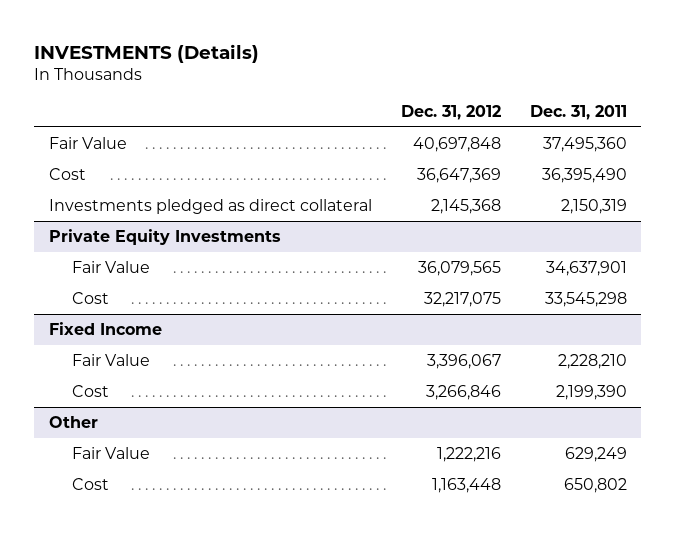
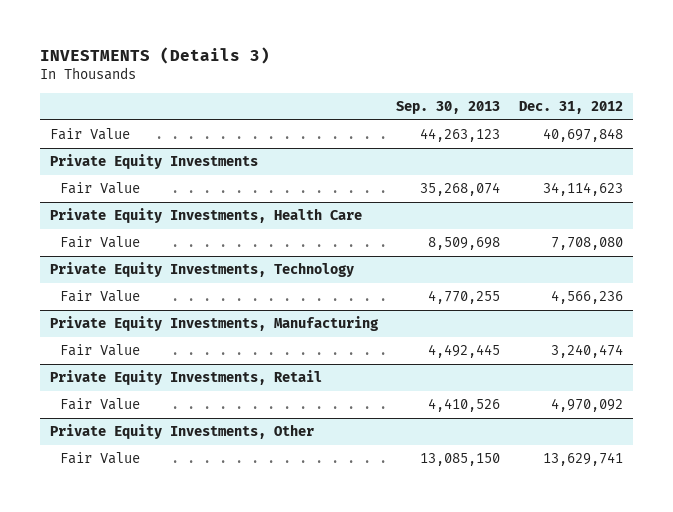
- INVESTMENTS (Details)
+ INVESTMENTS (Details 3)
- | Dec. 31, 2012 | Dec. 31, 2011
+ | Sep. 30, 2013 | Dec. 31, 2012
- Cost | 36,647,369 | 36,395,490
- Investments pledged as direct collateral | 2,145,368 | 2,150,319
@ Private Equity Investments
- Fair Value | 36,079,565 | 34,637,901
- Cost | 32,217,075 | 33,545,298
- Fixed Income
- Fair Value | 3,396,067 | 2,228,210
- Cost | 3,266,846 | 2,199,390
- Other
- Fair Value | 1,222,216 | 629,249
- Cost | 1,163,448 | 650,802
@ Private Equity Investments
+ Fair Value | 35,268,074 | 34,114,623
+ Private Equity Investments, Health Care
+ Fair Value | 8,509,698 | 7,708,080
+ Private Equity Investments, Technology
+ Fair Value | 4,770,255 | 4,566,236
+ Private Equity Investments, Manufacturing
+ Fair Value | 4,492,445 | 3,240,474
+ Private Equity Investments, Retail
+ Fair Value | 4,410,526 | 4,970,092
+ Private Equity Investments, Other
+ Fair Value | 13,085,150 | 13,629,741

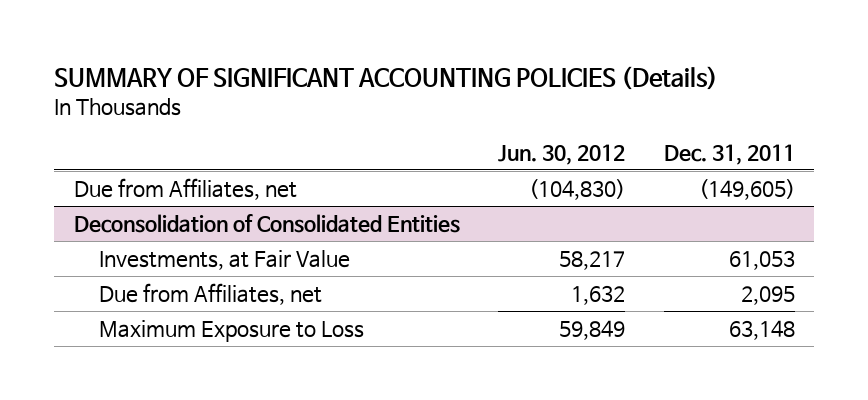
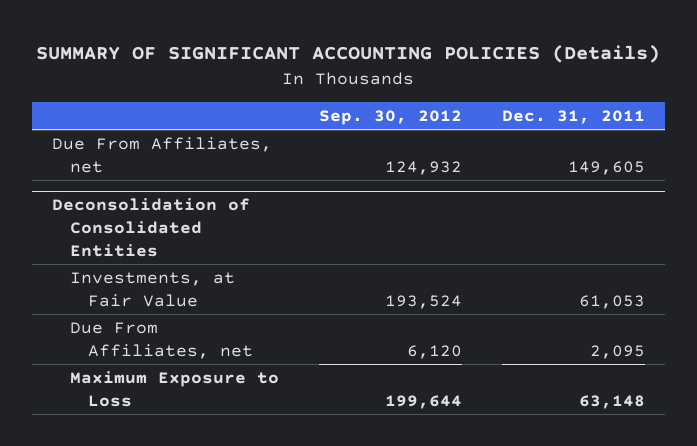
- | Jun. 30, 2012 | Dec. 31, 2011
+ | Sep. 30, 2012 | Dec. 31, 2011
- Due from Affiliates, net | (104,830) | (149,605)
+ Due From Affiliates, net | 124,932 | 149,605
@ Deconsolidation of Consolidated Entities
- Due from Affiliates, net | 1,632 | 2,095
+ Due From Affiliates, net | 6,120 | 2,095

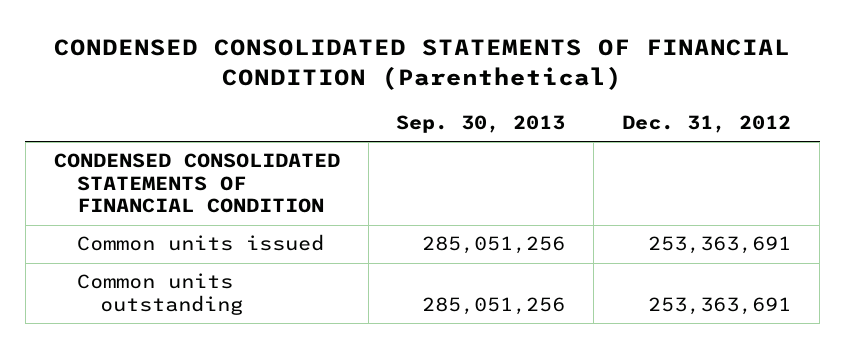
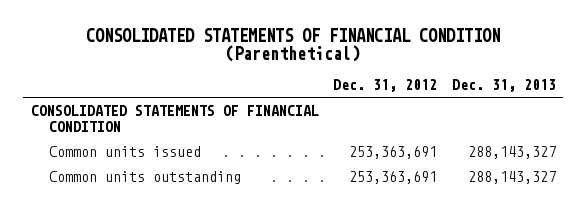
- CONDENSED CONSOLIDATED STATEMENTS OF FINANCIAL CONDITION (Parenthetical)
+ CONSOLIDATED STATEMENTS OF FINANCIAL CONDITION (Parenthetical)
- | Sep. 30, 2013 | Dec. 31, 2012
+ | Dec. 31, 2012 | Dec. 31, 2013
- CONDENSED CONSOLIDATED STATEMENTS OF FINANCIAL CONDITION
+ CONSOLIDATED STATEMENTS OF FINANCIAL CONDITION

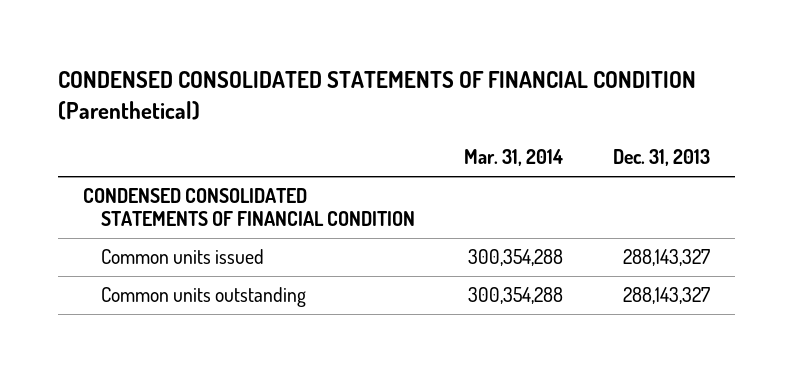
- CONSOLIDATED STATEMENTS OF FINANCIAL CONDITION (Parenthetical)
+ CONDENSED CONSOLIDATED STATEMENTS OF FINANCIAL CONDITION (Parenthetical)
- | Dec. 31, 2012 | Dec. 31, 2013
+ | Mar. 31, 2014 | Dec. 31, 2013
- CONSOLIDATED STATEMENTS OF FINANCIAL CONDITION
+ CONDENSED CONSOLIDATED STATEMENTS OF FINANCIAL CONDITION

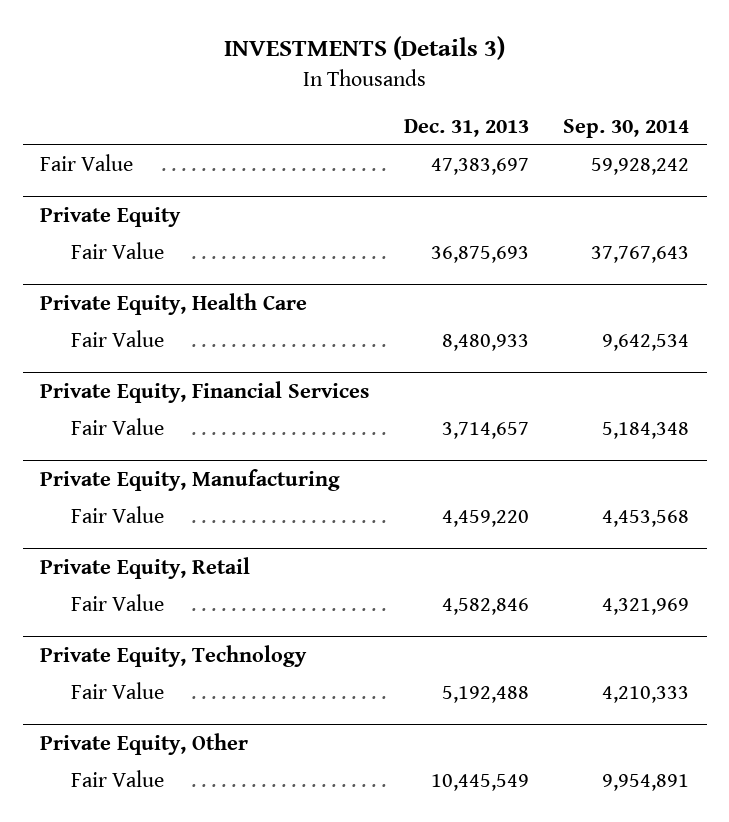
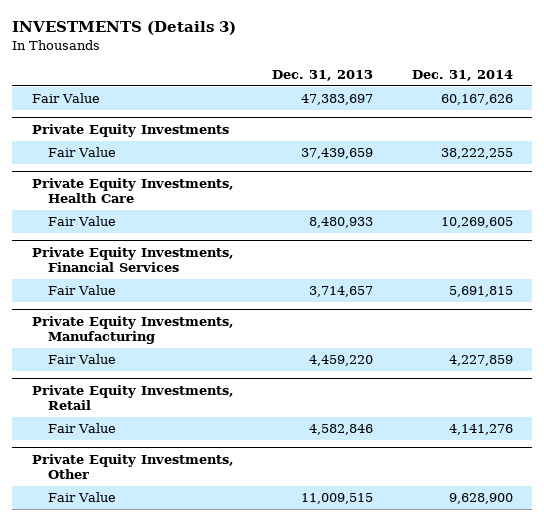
- | Dec. 31, 2013 | Sep. 30, 2014
+ | Dec. 31, 2013 | Dec. 31, 2014
- Private Equity
- Fair Value | 36,875,693 | 37,767,643
- Private Equity, Health Care
+ Private Equity Investments
+ Fair Value | 37,439,659 | 38,222,255
+ Private Equity Investments, Health Care
- Private Equity, Financial Services
+ Private Equity Investments, Financial Services
- Private Equity, Manufacturing
+ Private Equity Investments, Manufacturing
- Private Equity, Retail
+ Private Equity Investments, Retail
- Private Equity, Technology
- Fair Value | 5,192,488 | 4,210,333
- Private Equity, Other
- Fair Value | 10,445,549 | 9,954,891
+ Private Equity Investments, Other
+ Fair Value | 11,009,515 | 9,628,900

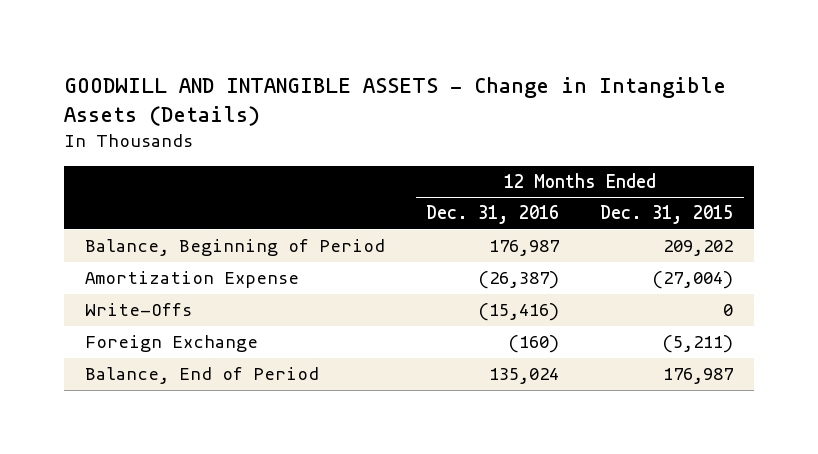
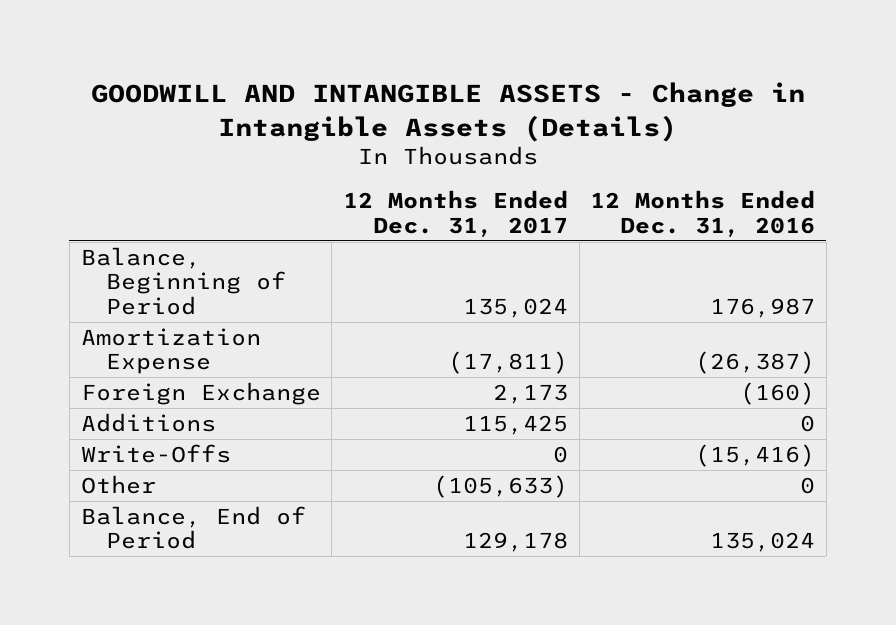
- | 12 Months Ended Dec. 31, 2016 | 12 Months Ended Dec. 31, 2015
+ | 12 Months Ended Dec. 31, 2017 | 12 Months Ended Dec. 31, 2016
+ Additions | 115,425 | 0
moved down: Write-Offs | 0 | (15,416)
+ Other | (105,633) | 0

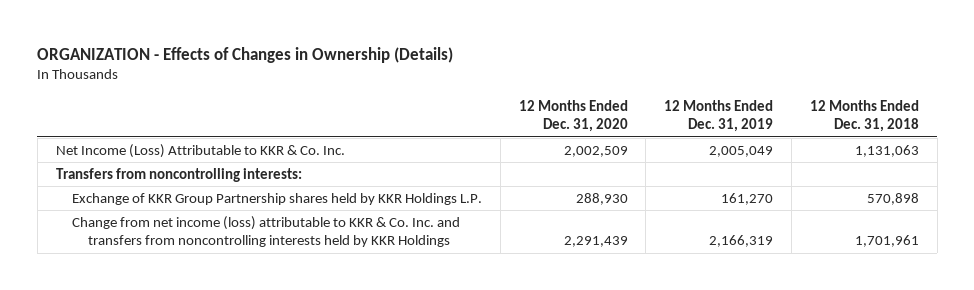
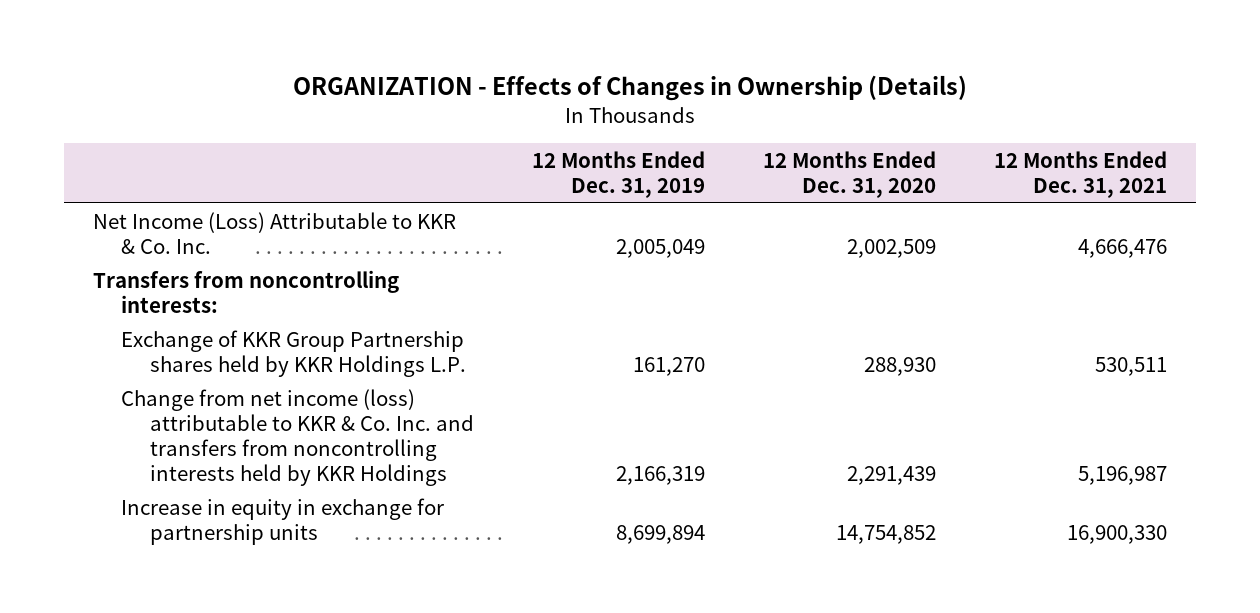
- | 12 Months Ended Dec. 31, 2020 | 12 Months Ended Dec. 31, 2019 | 12 Months Ended Dec. 31, 2018
+ | 12 Months Ended Dec. 31, 2019 | 12 Months Ended Dec. 31, 2020 | 12 Months Ended Dec. 31, 2021
+ Increase in equity in exchange for partnership units | 8,699,894 | 14,754,852 | 16,900,330

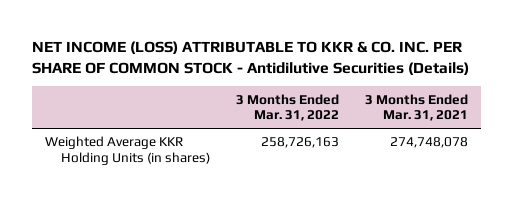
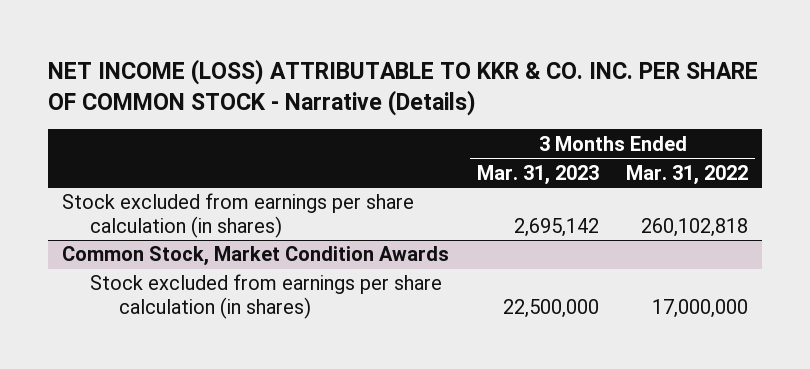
- NET INCOME (LOSS) ATTRIBUTABLE TO KKR & CO. INC. PER SHARE OF COMMON STOCK - Antidilutive Securities (Details)
+ NET INCOME (LOSS) ATTRIBUTABLE TO KKR & CO. INC. PER SHARE OF COMMON STOCK - Narrative (Details)
- | 3 Months Ended Mar. 31, 2022 | 3 Months Ended Mar. 31, 2021
+ | 3 Months Ended Mar. 31, 2023 | 3 Months Ended Mar. 31, 2022
- Weighted Average KKR Holding Units (in shares) | 258,726,163 | 274,748,078
+ Stock excluded from earnings per share calculation (in shares) | 2,695,142 | 260,102,818
+ Common Stock, Market Condition Awards
+ Stock excluded from earnings per share calculation (in shares) | 22,500,000 | 17,000,000

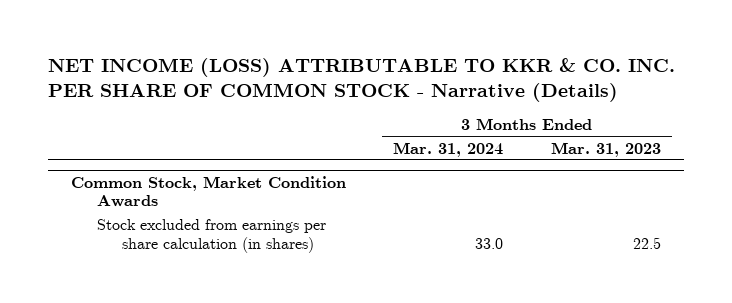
- | 3 Months Ended Mar. 31, 2023 | 3 Months Ended Mar. 31, 2022
+ | 3 Months Ended Mar. 31, 2024 | 3 Months Ended Mar. 31, 2023
- Stock excluded from earnings per share calculation (in shares) | 2,695,142 | 260,102,818
@ Common Stock, Market Condition Awards
- Stock excluded from earnings per share calculation (in shares) | 22,500,000 | 17,000,000
+ Stock excluded from earnings per share calculation (in shares) | 33.0 | 22.5

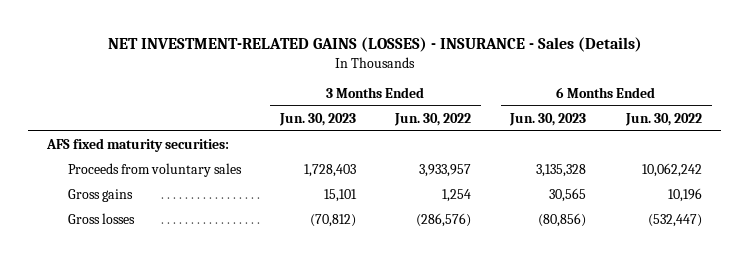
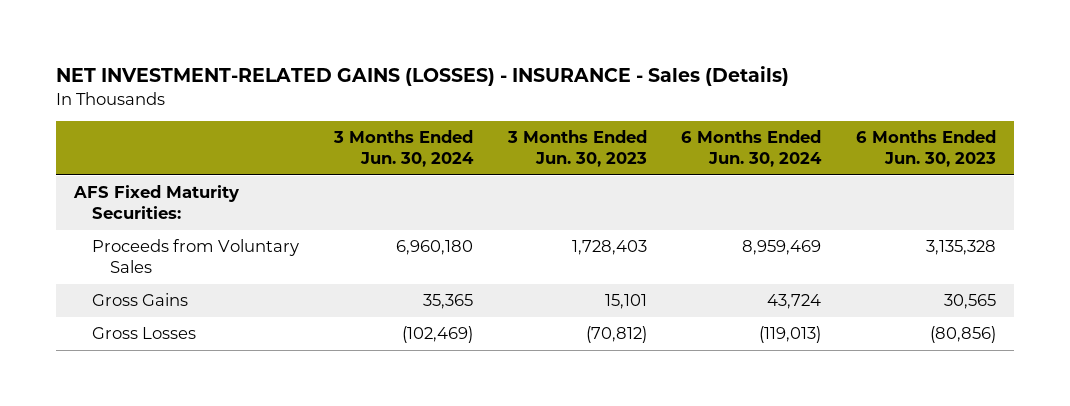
- | 3 Months Ended Jun. 30, 2023 | 3 Months Ended Jun. 30, 2022 | 6 Months Ended Jun. 30, 2023 | 6 Months Ended Jun. 30, 2022
+ | 3 Months Ended Jun. 30, 2024 | 3 Months Ended Jun. 30, 2023 | 6 Months Ended Jun. 30, 2024 | 6 Months Ended Jun. 30, 2023
- AFS fixed maturity securities:
- Proceeds from voluntary sales | 1,728,403 | 3,933,957 | 3,135,328 | 10,062,242
- Gross gains | 15,101 | 1,254 | 30,565 | 10,196
- Gross losses | (70,812) | (286,576) | (80,856) | (532,447)
+ AFS Fixed Maturity Securities:
+ Proceeds from Voluntary Sales | 6,960,180 | 1,728,403 | 8,959,469 | 3,135,328
+ Gross Gains | 35,365 | 15,101 | 43,724 | 30,565
+ Gross Losses | (102,469) | (70,812) | (119,013) | (80,856)

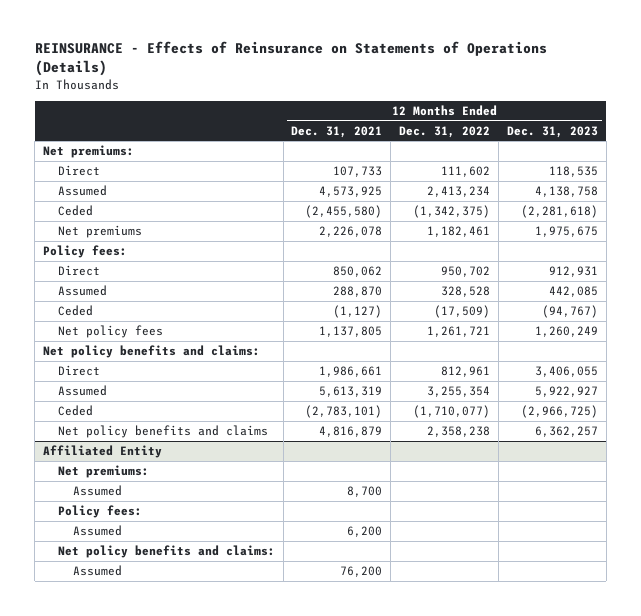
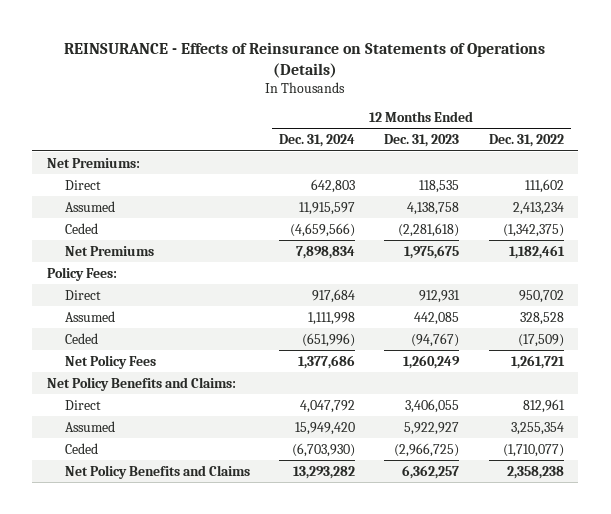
- | 12 Months Ended Dec. 31, 2021 | 12 Months Ended Dec. 31, 2022 | 12 Months Ended Dec. 31, 2023
+ | 12 Months Ended Dec. 31, 2024 | 12 Months Ended Dec. 31, 2023 | 12 Months Ended Dec. 31, 2022
- Net premiums:
+ Net Premiums:
- Net premiums | 2,226,078 | 1,182,461 | 1,975,675
- Policy fees:
+ Net Premiums | 7,898,834 | 1,975,675 | 1,182,461
+ Policy Fees:
- Net policy fees | 1,137,805 | 1,261,721 | 1,260,249
- Net policy benefits and claims:
+ Net Policy Fees | 1,377,686 | 1,260,249 | 1,261,721
+ Net Policy Benefits and Claims:
- Net policy benefits and claims | 4,816,879 | 2,358,238 | 6,362,257
- Affiliated Entity
- Net premiums:
- Assumed | 8,700 | |
- Policy fees:
- Assumed | 6,200 | |
- Net policy benefits and claims:
- Assumed | 76,200 | |
+ Net Policy Benefits and Claims | 13,293,282 | 6,362,257 | 2,358,238

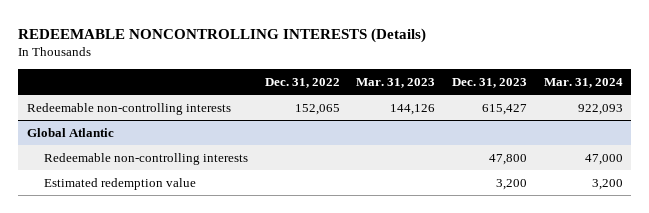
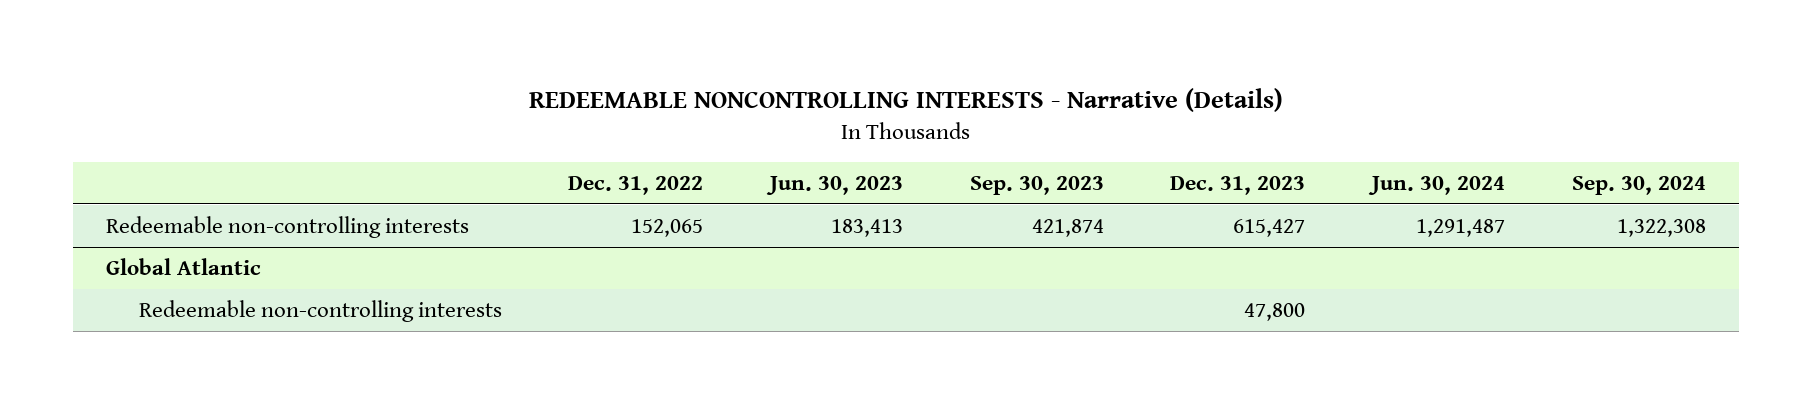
- REDEEMABLE NONCONTROLLING INTERESTS (Details)
+ REDEEMABLE NONCONTROLLING INTERESTS - Narrative (Details)
- | Dec. 31, 2022 | Mar. 31, 2023 | Dec. 31, 2023 | Mar. 31, 2024
+ | Dec. 31, 2022 | Jun. 30, 2023 | Sep. 30, 2023 | Dec. 31, 2023 | Jun. 30, 2024 | Sep. 30, 2024
@ Global Atlantic
- Estimated redemption value | | | 3,200 | 3,200

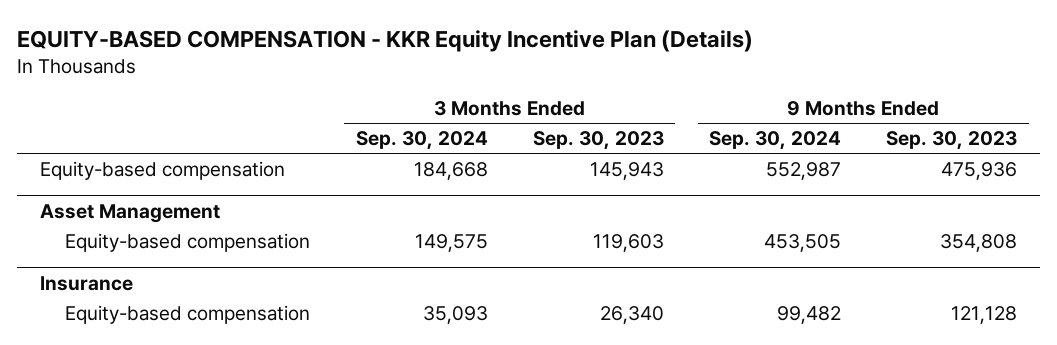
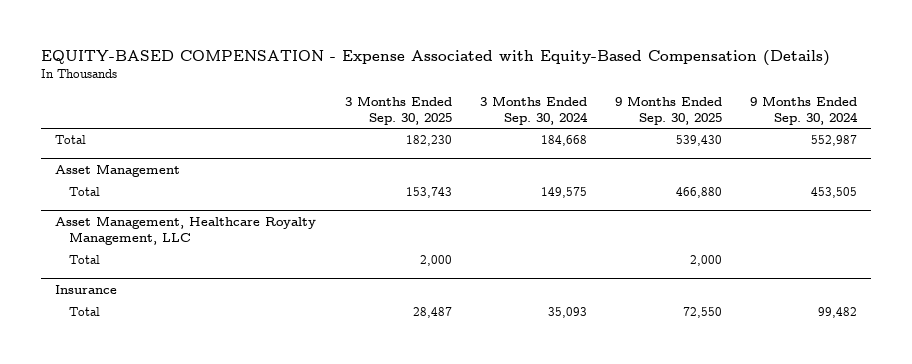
- EQUITY-BASED COMPENSATION - KKR Equity Incentive Plan (Details)
+ EQUITY-BASED COMPENSATION - Expense Associated with Equity-Based Compensation (Details)
- | 3 Months Ended Sep. 30, 2024 | 3 Months Ended Sep. 30, 2023 | 9 Months Ended Sep. 30, 2024 | 9 Months Ended Sep. 30, 2023
+ | 3 Months Ended Sep. 30, 2025 | 3 Months Ended Sep. 30, 2024 | 9 Months Ended Sep. 30, 2025 | 9 Months Ended Sep. 30, 2024
- Equity-based compensation | 184,668 | 145,943 | 552,987 | 475,936
+ Total | 182,230 | 184,668 | 539,430 | 552,987
@ Asset Management
- Equity-based compensation | 149,575 | 119,603 | 453,505 | 354,808
+ Total | 153,743 | 149,575 | 466,880 | 453,505
+ Asset Management, Healthcare Royalty Management, LLC
+ Total | 2,000 | | 2,000 |
@ Insurance
- Equity-based compensation | 35,093 | 26,340 | 99,482 | 121,128
+ Total | 28,487 | 35,093 | 72,550 | 99,482

